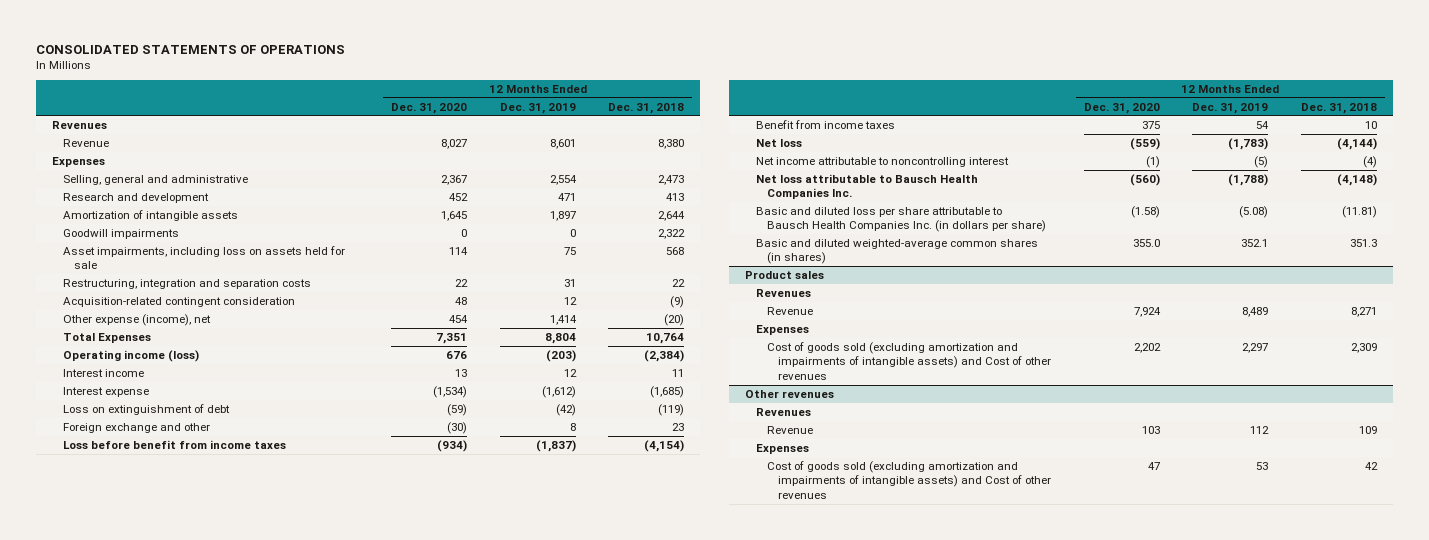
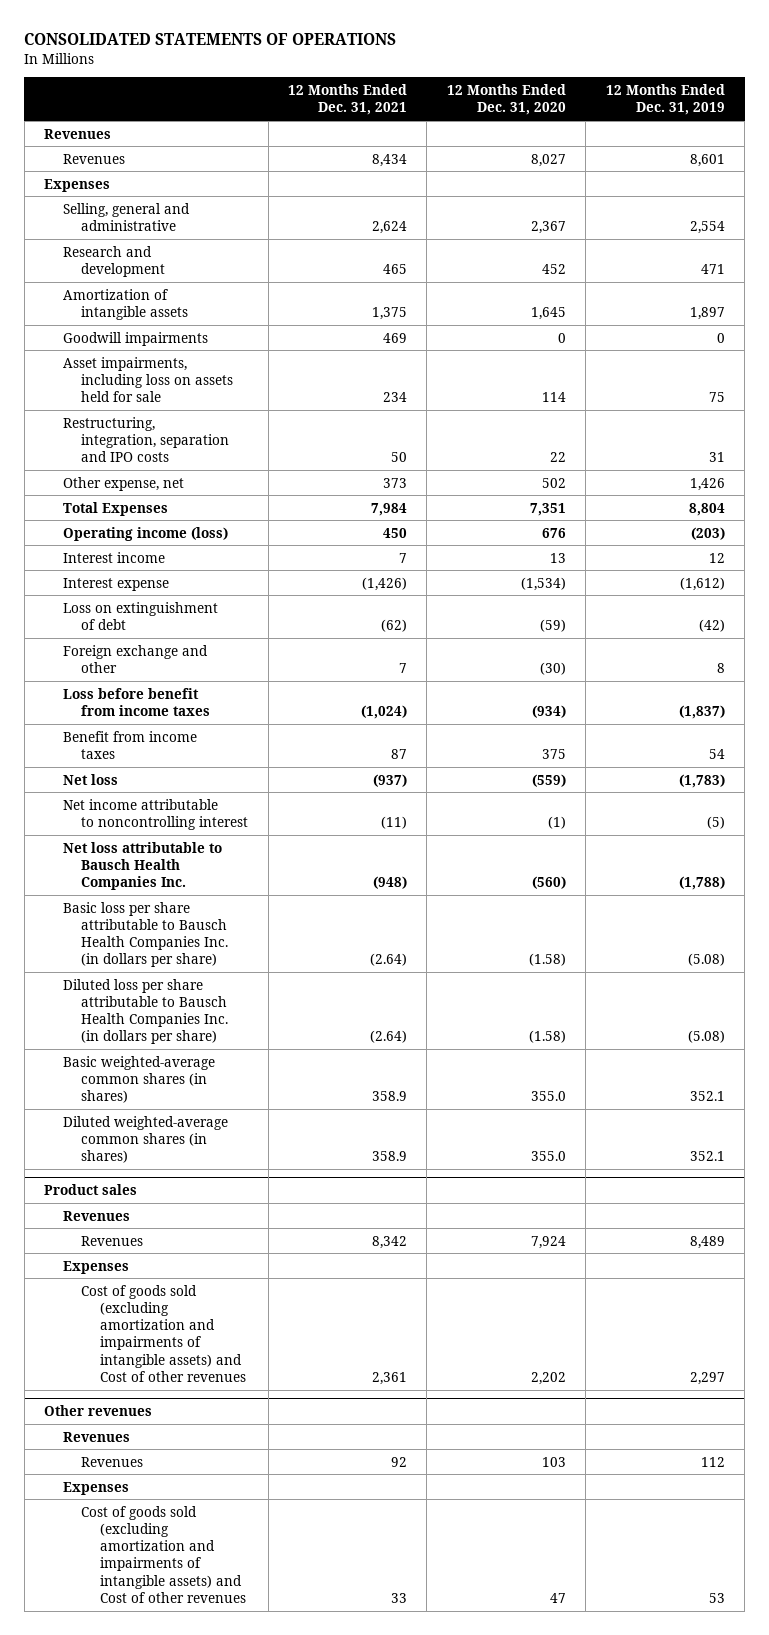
- | 12 Months Ended Dec. 31, 2020 | 12 Months Ended Dec. 31, 2019 | 12 Months Ended Dec. 31, 2018
+ | 12 Months Ended Dec. 31, 2021 | 12 Months Ended Dec. 31, 2020 | 12 Months Ended Dec. 31, 2019
- Revenue | 8,027 | 8,601 | 8,380
+ Revenues | 8,434 | 8,027 | 8,601
- Restructuring, integration and separation costs | 22 | 31 | 22
- Acquisition-related contingent consideration | 48 | 12 | (9)
- Other expense (income), net | 454 | 1,414 | (20)
+ Restructuring, integration, separation and IPO costs | 50 | 22 | 31
+ Other expense, net | 373 | 502 | 1,426
- Basic and diluted loss per share attributable to Bausch Health Companies Inc. (in dollars per share) | (1.58) | (5.08) | (11.81)
- Basic and diluted weighted-average common shares (in shares) | 355.0 | 352.1 | 351.3
+ Basic loss per share attributable to Bausch Health Companies Inc. (in dollars per share) | (2.64) | (1.58) | (5.08)
+ Diluted loss per share attributable to Bausch Health Companies Inc. (in dollars per share) | (2.64) | (1.58) | (5.08)
+ Basic weighted-average common shares (in shares) | 358.9 | 355.0 | 352.1
+ Diluted weighted-average common shares (in shares) | 358.9 | 355.0 | 352.1
@ Product sales
- Revenue | 7,924 | 8,489 | 8,271
+ Revenues | 8,342 | 7,924 | 8,489
@ Other revenues
- Revenue | 103 | 112 | 109
+ Revenues | 92 | 103 | 112

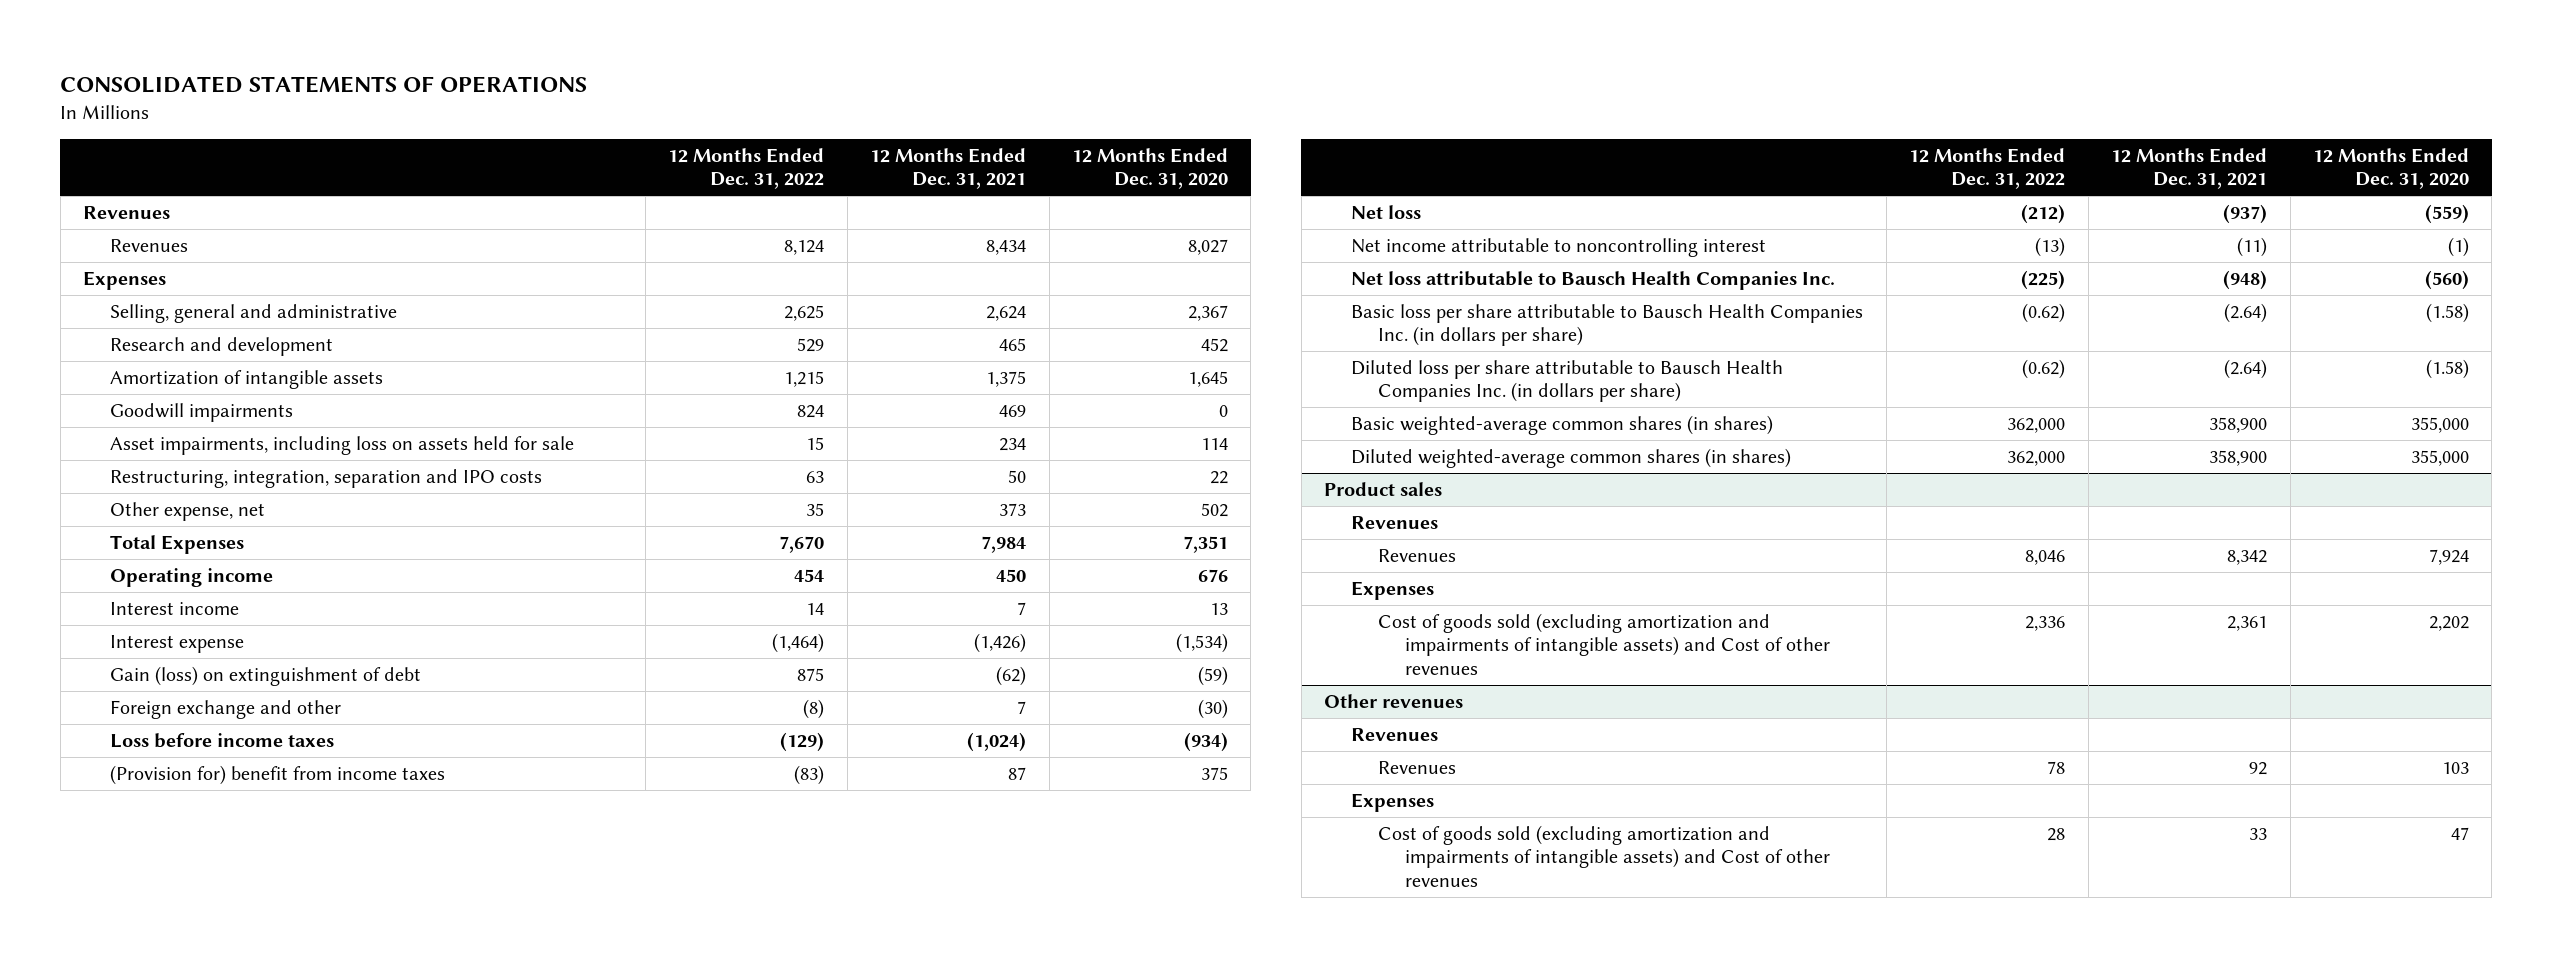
- | 12 Months Ended Dec. 31, 2021 | 12 Months Ended Dec. 31, 2020 | 12 Months Ended Dec. 31, 2019
+ | 12 Months Ended Dec. 31, 2022 | 12 Months Ended Dec. 31, 2021 | 12 Months Ended Dec. 31, 2020
- Operating income (loss) | 450 | 676 | (203)
+ Operating income | 454 | 450 | 676
- Loss on extinguishment of debt | (62) | (59) | (42)
+ Gain (loss) on extinguishment of debt | 875 | (62) | (59)
- Loss before benefit from income taxes | (1,024) | (934) | (1,837)
- Benefit from income taxes | 87 | 375 | 54
+ Loss before income taxes | (129) | (1,024) | (934)
+ (Provision for) benefit from income taxes | (83) | 87 | 375
- Basic weighted-average common shares (in shares) | 358.9 | 355.0 | 352.1
- Diluted weighted-average common shares (in shares) | 358.9 | 355.0 | 352.1
+ Basic weighted-average common shares (in shares) | 362,000 | 358,900 | 355,000
+ Diluted weighted-average common shares (in shares) | 362,000 | 358,900 | 355,000

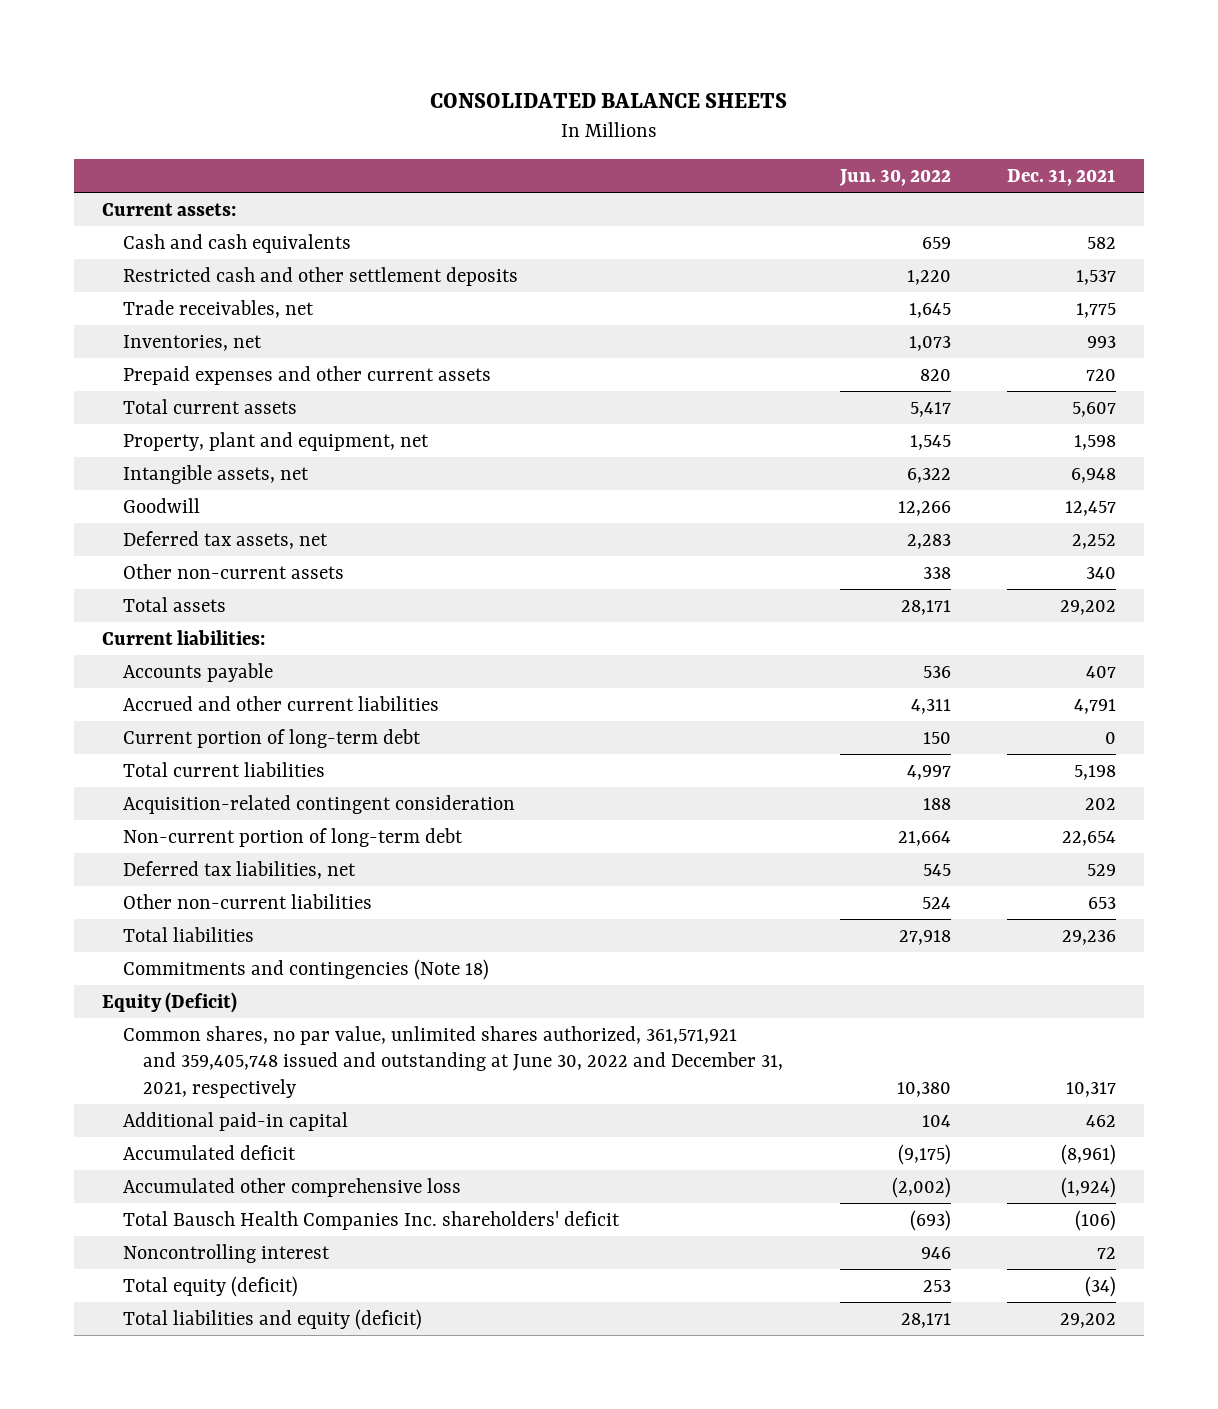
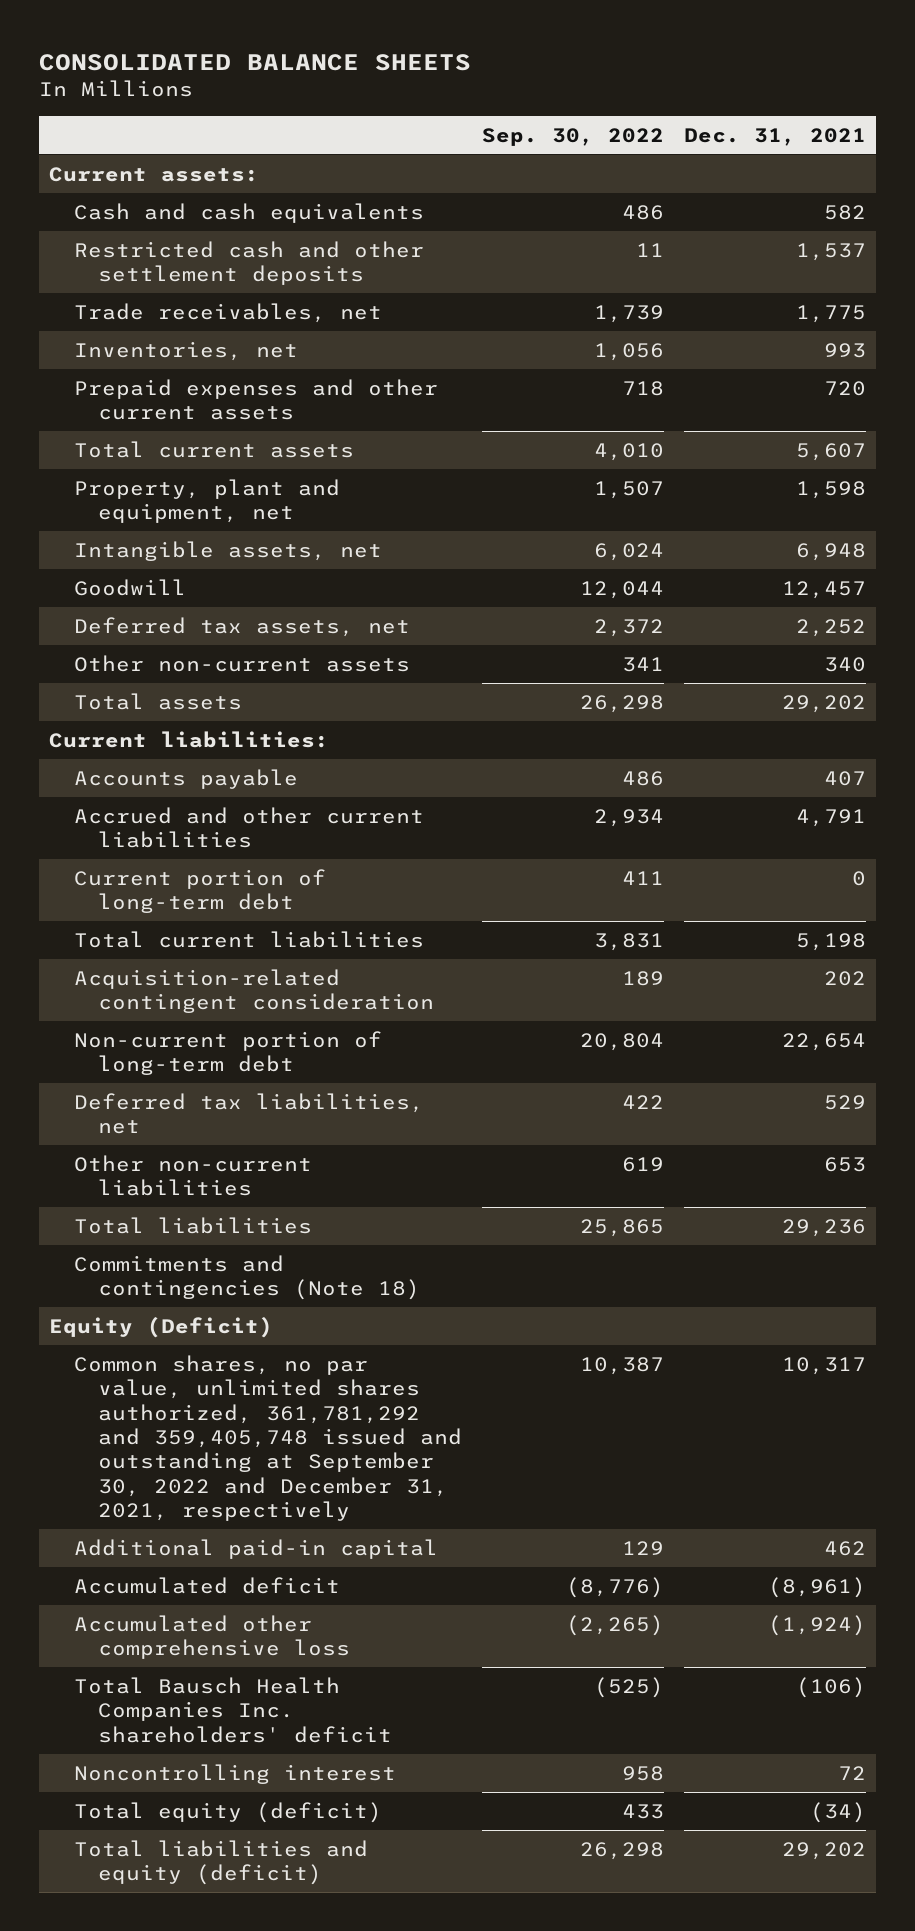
- | Jun. 30, 2022 | Dec. 31, 2021
+ | Sep. 30, 2022 | Dec. 31, 2021
- Common shares, no par value, unlimited shares authorized, 361,571,921 and 359,405,748 issued and outstanding at June 30, 2022 and December 31, 2021, respectively | 10,380 | 10,317
+ Common shares, no par value, unlimited shares authorized, 361,781,292 and 359,405,748 issued and outstanding at September 30, 2022 and December 31, 2021, respectively | 10,387 | 10,317

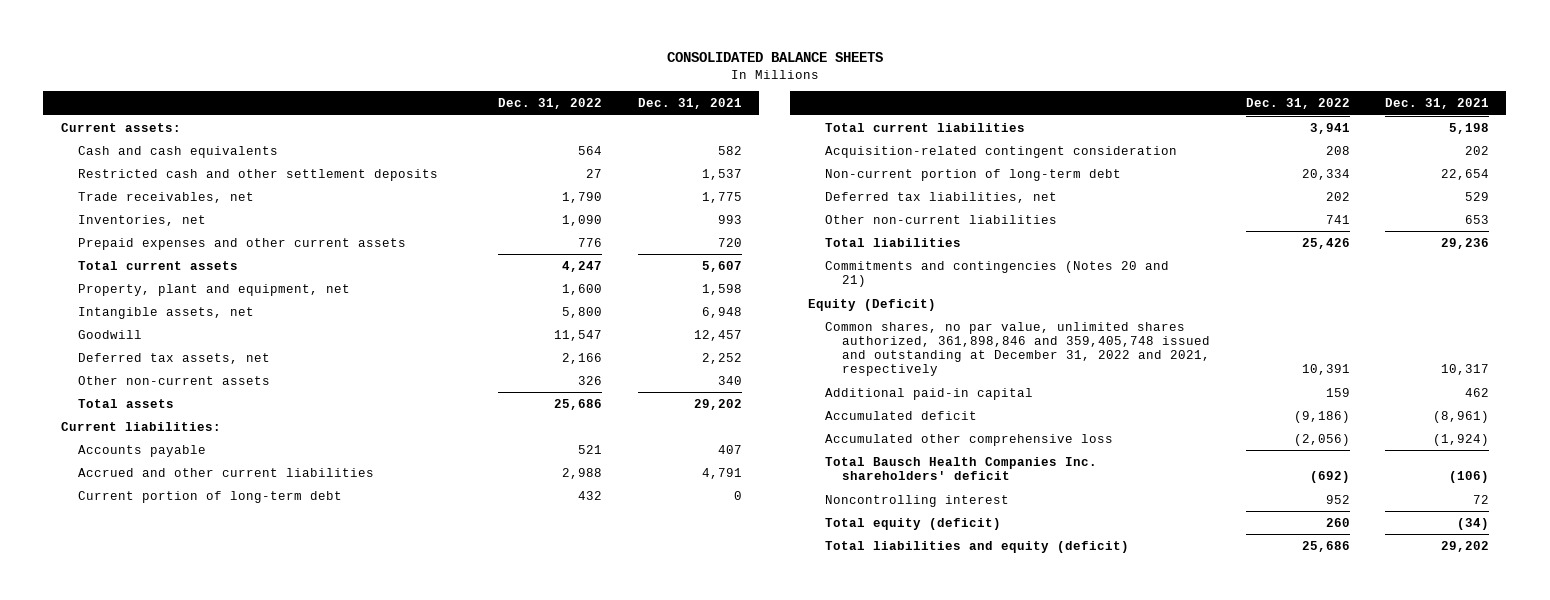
- | Sep. 30, 2022 | Dec. 31, 2021
+ | Dec. 31, 2022 | Dec. 31, 2021
- Commitments and contingencies (Note 18)
+ Commitments and contingencies (Notes 20 and 21)
- Common shares, no par value, unlimited shares authorized, 361,781,292 and 359,405,748 issued and outstanding at September 30, 2022 and December 31, 2021, respectively | 10,387 | 10,317
+ Common shares, no par value, unlimited shares authorized, 361,898,846 and 359,405,748 issued and outstanding at December 31, 2022 and 2021, respectively | 10,391 | 10,317

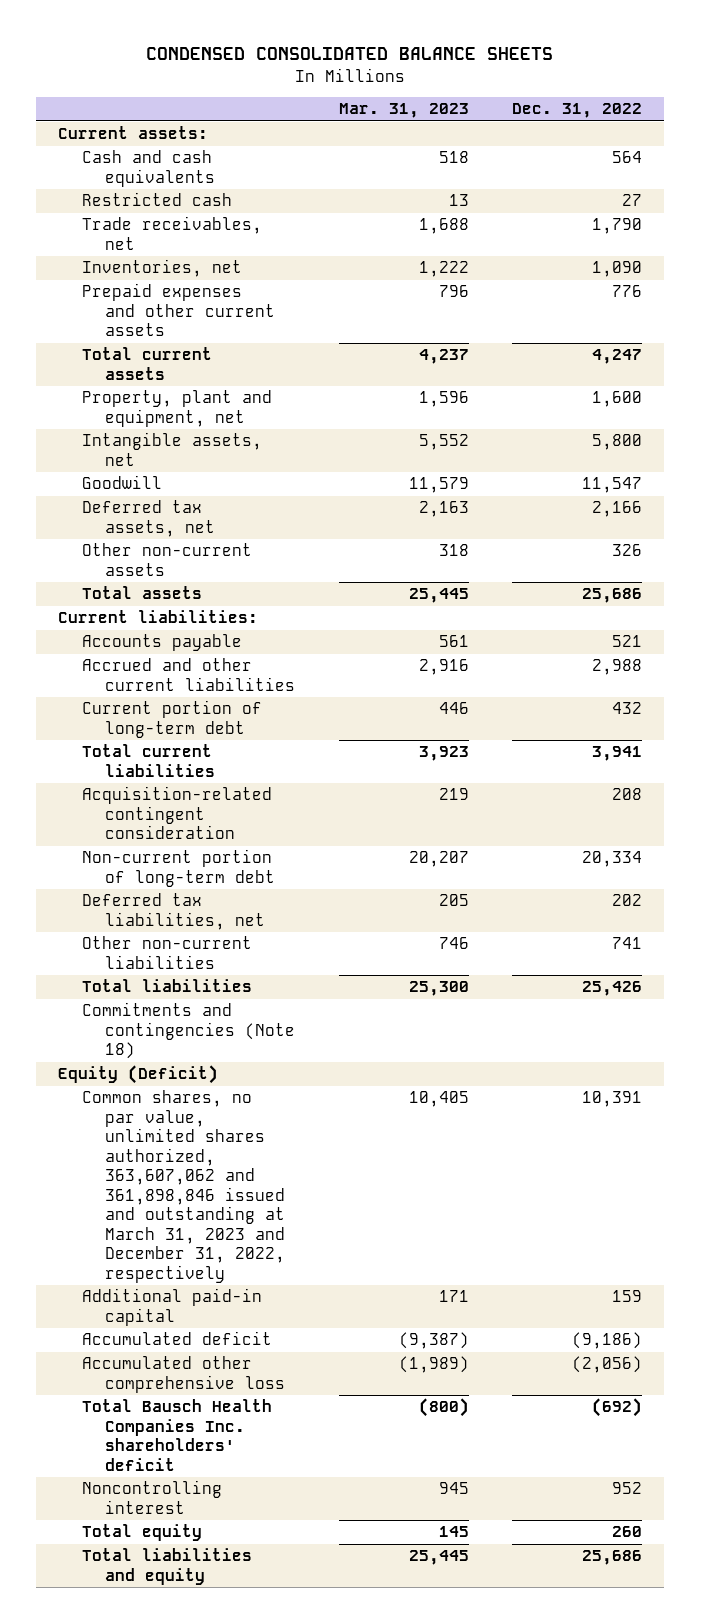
- CONSOLIDATED BALANCE SHEETS
+ CONDENSED CONSOLIDATED BALANCE SHEETS
- | Dec. 31, 2022 | Dec. 31, 2021
+ | Mar. 31, 2023 | Dec. 31, 2022
- Restricted cash and other settlement deposits | 27 | 1,537
+ Restricted cash | 13 | 27
- Commitments and contingencies (Notes 20 and 21)
+ Commitments and contingencies (Note 18)
- Common shares, no par value, unlimited shares authorized, 361,898,846 and 359,405,748 issued and outstanding at December 31, 2022 and 2021, respectively | 10,391 | 10,317
+ Common shares, no par value, unlimited shares authorized, 363,607,062 and 361,898,846 issued and outstanding at March 31, 2023 and December 31, 2022, respectively | 10,405 | 10,391
- Total equity (deficit) | 260 | (34)
- Total liabilities and equity (deficit) | 25,686 | 29,202
+ Total equity | 145 | 260
+ Total liabilities and equity | 25,445 | 25,686

